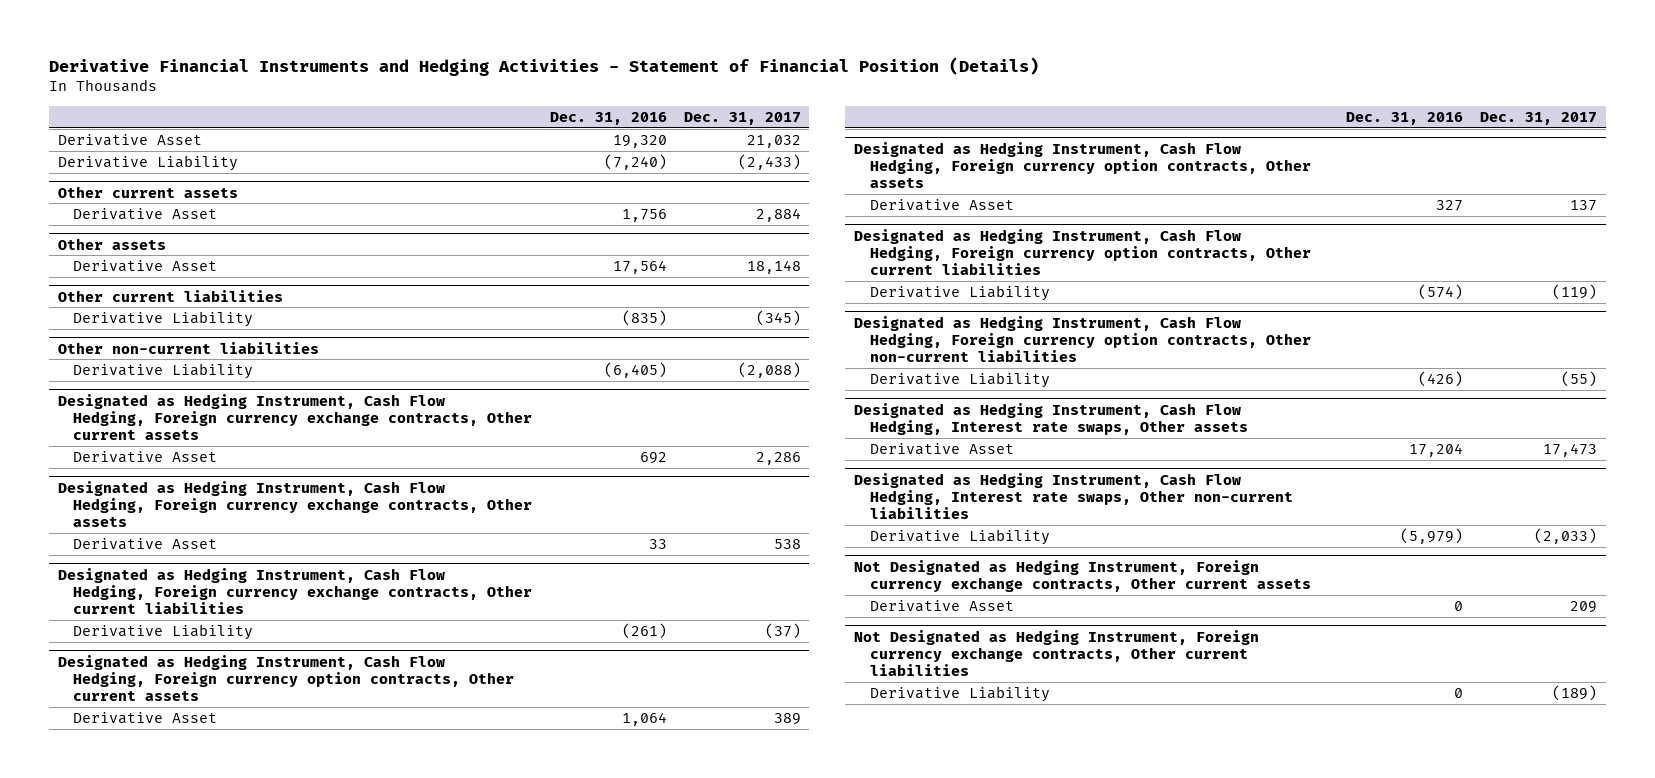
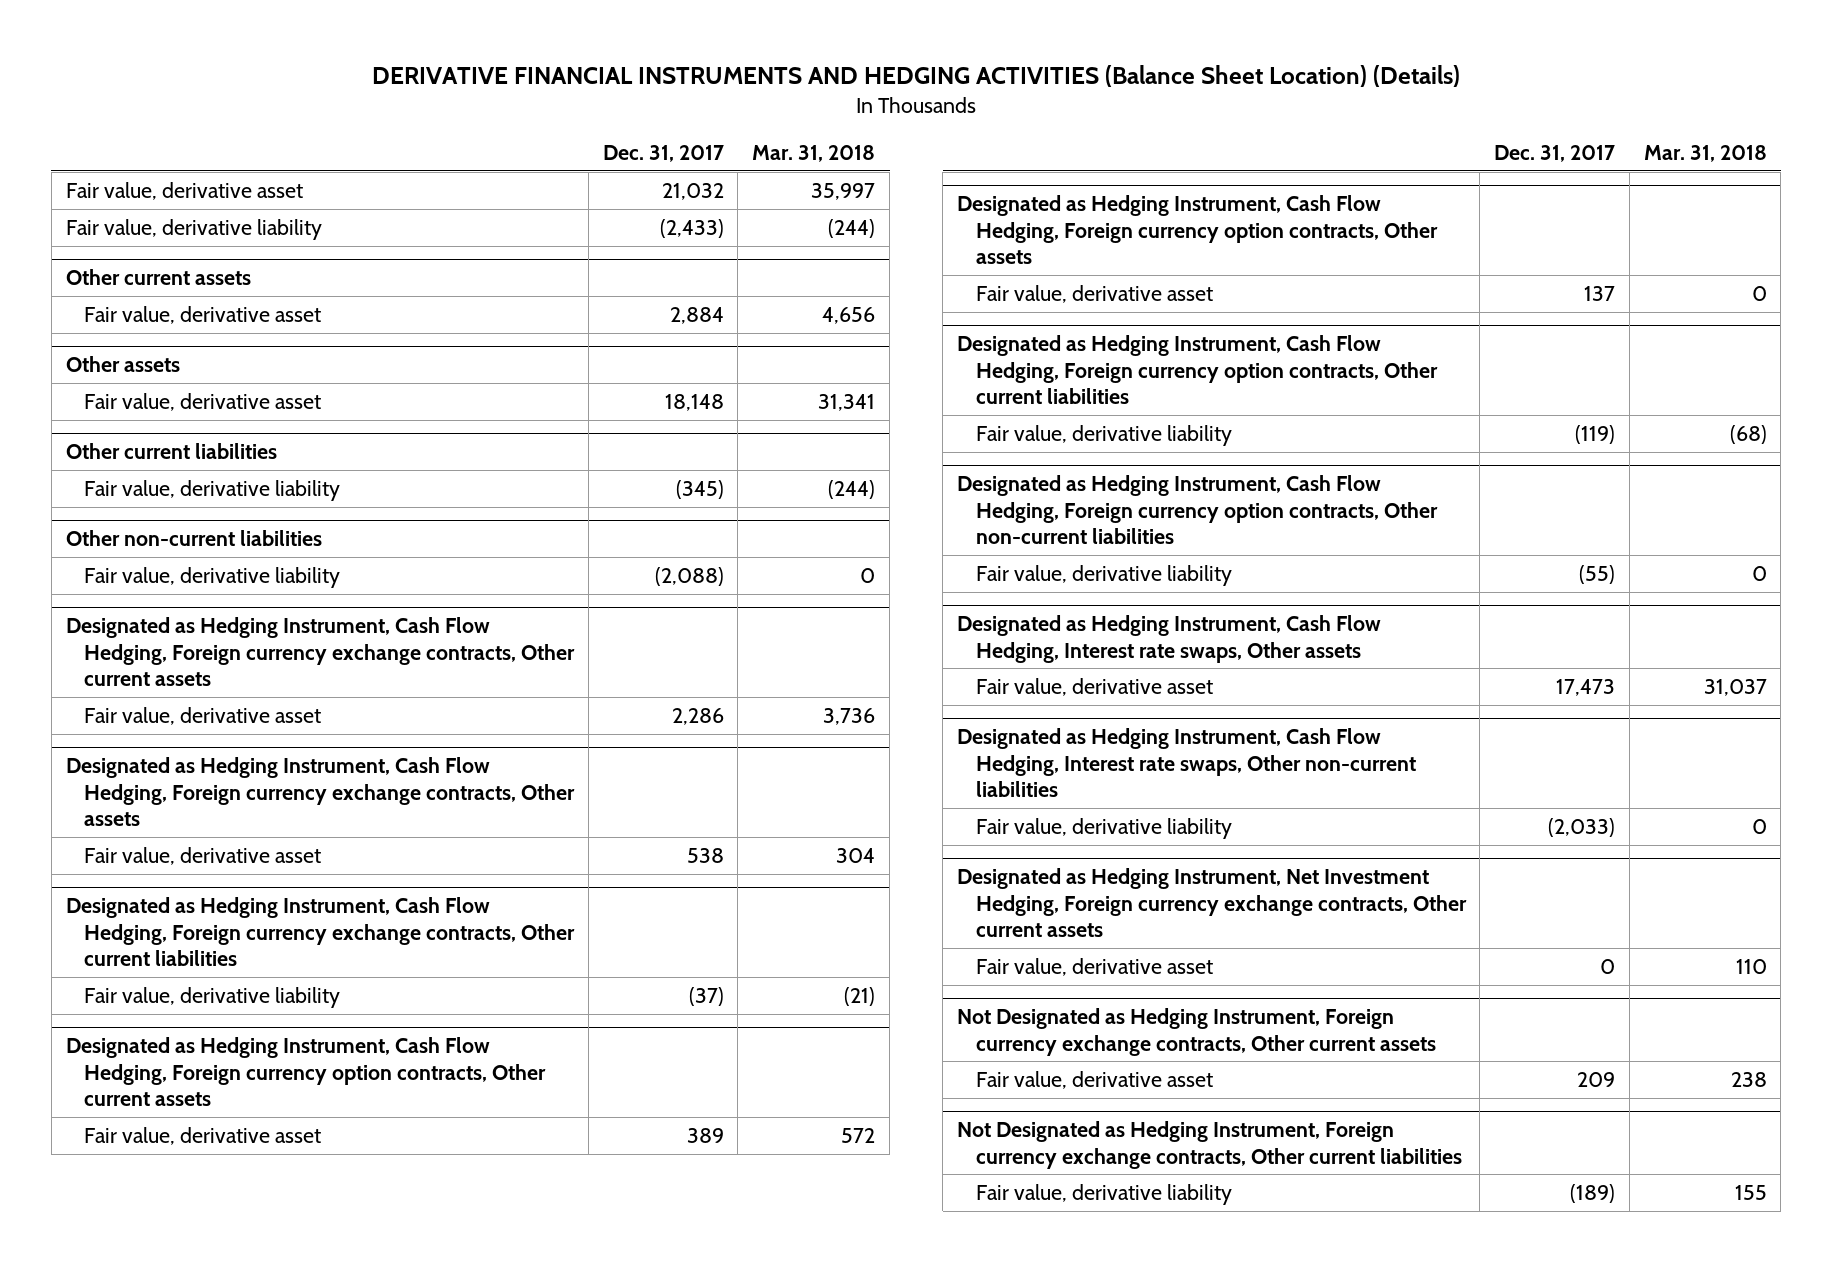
- Derivative Financial Instruments and Hedging Activities - Statement of Financial Position (Details)
+ DERIVATIVE FINANCIAL INSTRUMENTS AND HEDGING ACTIVITIES (Balance Sheet Location) (Details)
- | Dec. 31, 2016 | Dec. 31, 2017
+ | Dec. 31, 2017 | Mar. 31, 2018
- Derivative Asset | 19,320 | 21,032
- Derivative Liability | (7,240) | (2,433)
+ Fair value, derivative asset | 21,032 | 35,997
+ Fair value, derivative liability | (2,433) | (244)
@ Other current assets
- Derivative Asset | 1,756 | 2,884
+ Fair value, derivative asset | 2,884 | 4,656
@ Other assets
- Derivative Asset | 17,564 | 18,148
+ Fair value, derivative asset | 18,148 | 31,341
@ Other current liabilities
- Derivative Liability | (835) | (345)
+ Fair value, derivative liability | (345) | (244)
@ Other non-current liabilities
- Derivative Liability | (6,405) | (2,088)
+ Fair value, derivative liability | (2,088) | 0
@ Designated as Hedging Instrument, Cash Flow Hedging, Foreign currency exchange contracts, Other current assets
- Derivative Asset | 692 | 2,286
+ Fair value, derivative asset | 2,286 | 3,736
@ Designated as Hedging Instrument, Cash Flow Hedging, Foreign currency exchange contracts, Other assets
- Derivative Asset | 33 | 538
+ Fair value, derivative asset | 538 | 304
@ Designated as Hedging Instrument, Cash Flow Hedging, Foreign currency exchange contracts, Other current liabilities
- Derivative Liability | (261) | (37)
+ Fair value, derivative liability | (37) | (21)
@ Designated as Hedging Instrument, Cash Flow Hedging, Foreign currency option contracts, Other current assets
- Derivative Asset | 1,064 | 389
+ Fair value, derivative asset | 389 | 572
@ Designated as Hedging Instrument, Cash Flow Hedging, Foreign currency option contracts, Other assets
- Derivative Asset | 327 | 137
+ Fair value, derivative asset | 137 | 0
@ Designated as Hedging Instrument, Cash Flow Hedging, Foreign currency option contracts, Other current liabilities
- Derivative Liability | (574) | (119)
+ Fair value, derivative liability | (119) | (68)
@ Designated as Hedging Instrument, Cash Flow Hedging, Foreign currency option contracts, Other non-current liabilities
- Derivative Liability | (426) | (55)
+ Fair value, derivative liability | (55) | 0
@ Designated as Hedging Instrument, Cash Flow Hedging, Interest rate swaps, Other assets
- Derivative Asset | 17,204 | 17,473
+ Fair value, derivative asset | 17,473 | 31,037
@ Designated as Hedging Instrument, Cash Flow Hedging, Interest rate swaps, Other non-current liabilities
- Derivative Liability | (5,979) | (2,033)
+ Fair value, derivative liability | (2,033) | 0
+ Designated as Hedging Instrument, Net Investment Hedging, Foreign currency exchange contracts, Other current assets
+ Fair value, derivative asset | 0 | 110
@ Not Designated as Hedging Instrument, Foreign currency exchange contracts, Other current assets
- Derivative Asset | 0 | 209
+ Fair value, derivative asset | 209 | 238
@ Not Designated as Hedging Instrument, Foreign currency exchange contracts, Other current liabilities
- Derivative Liability | 0 | (189)
+ Fair value, derivative liability | (189) | 155

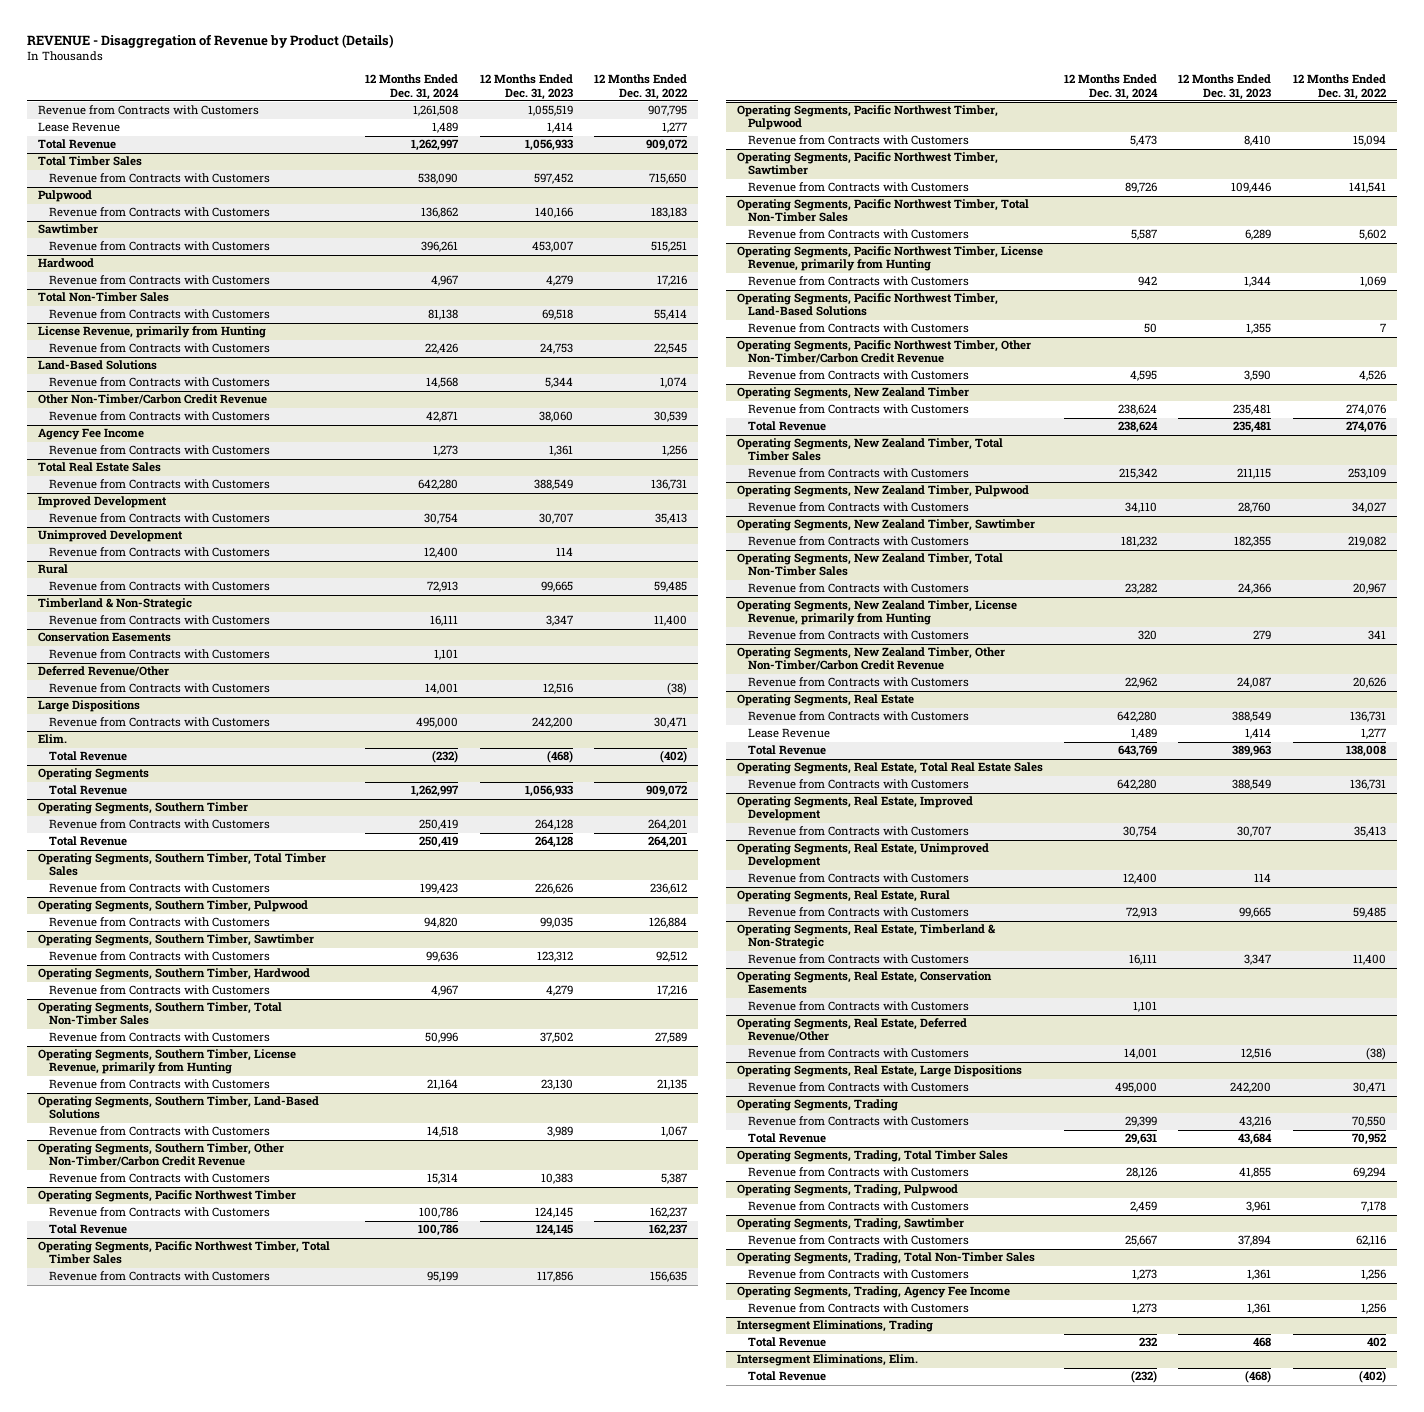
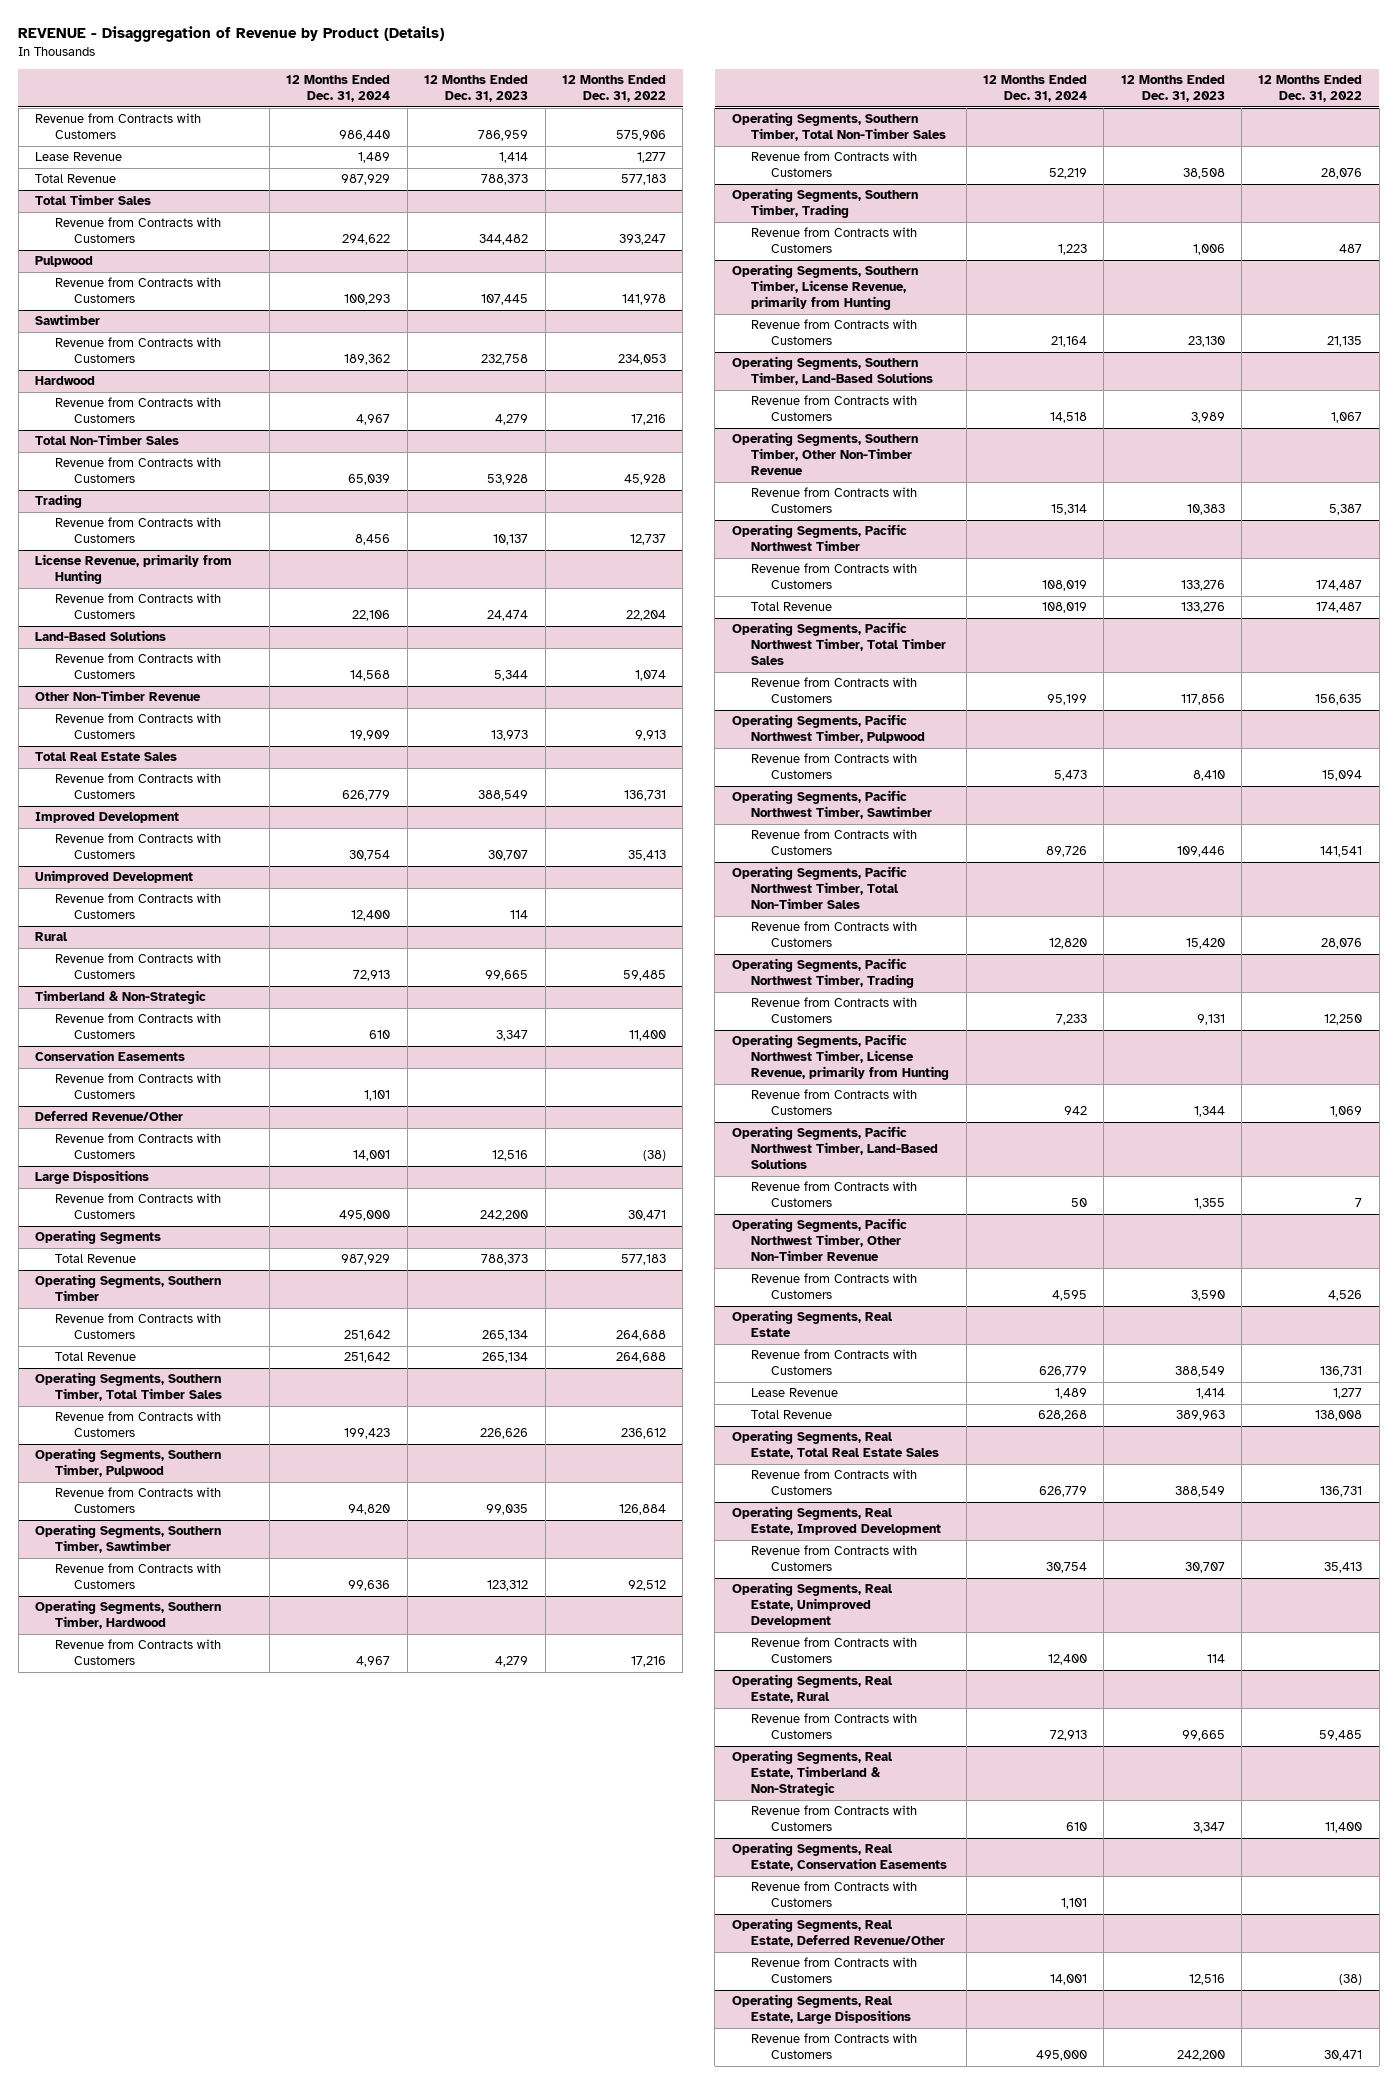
- Revenue from Contracts with Customers | 1,261,508 | 1,055,519 | 907,795
+ Revenue from Contracts with Customers | 986,440 | 786,959 | 575,906
- Total Revenue | 1,262,997 | 1,056,933 | 909,072
+ Total Revenue | 987,929 | 788,373 | 577,183
@ Total Timber Sales
- Revenue from Contracts with Customers | 538,090 | 597,452 | 715,650
+ Revenue from Contracts with Customers | 294,622 | 344,482 | 393,247
@ Pulpwood
- Revenue from Contracts with Customers | 136,862 | 140,166 | 183,183
+ Revenue from Contracts with Customers | 100,293 | 107,445 | 141,978
@ Sawtimber
- Revenue from Contracts with Customers | 396,261 | 453,007 | 515,251
+ Revenue from Contracts with Customers | 189,362 | 232,758 | 234,053
@ Total Non-Timber Sales
- Revenue from Contracts with Customers | 81,138 | 69,518 | 55,414
+ Revenue from Contracts with Customers | 65,039 | 53,928 | 45,928
+ Trading
+ Revenue from Contracts with Customers | 8,456 | 10,137 | 12,737
@ License Revenue, primarily from Hunting
- Revenue from Contracts with Customers | 22,426 | 24,753 | 22,545
+ Revenue from Contracts with Customers | 22,106 | 24,474 | 22,204
- Other Non-Timber/Carbon Credit Revenue
- Revenue from Contracts with Customers | 42,871 | 38,060 | 30,539
- Agency Fee Income
- Revenue from Contracts with Customers | 1,273 | 1,361 | 1,256
+ Other Non-Timber Revenue
+ Revenue from Contracts with Customers | 19,909 | 13,973 | 9,913
@ Total Real Estate Sales
- Revenue from Contracts with Customers | 642,280 | 388,549 | 136,731
+ Revenue from Contracts with Customers | 626,779 | 388,549 | 136,731
@ Timberland & Non-Strategic
- Revenue from Contracts with Customers | 16,111 | 3,347 | 11,400
+ Revenue from Contracts with Customers | 610 | 3,347 | 11,400
- Elim.
- Total Revenue | (232) | (468) | (402)
@ Operating Segments
- Total Revenue | 1,262,997 | 1,056,933 | 909,072
+ Total Revenue | 987,929 | 788,373 | 577,183
@ Operating Segments, Southern Timber
- Revenue from Contracts with Customers | 250,419 | 264,128 | 264,201
- Total Revenue | 250,419 | 264,128 | 264,201
+ Revenue from Contracts with Customers | 251,642 | 265,134 | 264,688
+ Total Revenue | 251,642 | 265,134 | 264,688
@ Operating Segments, Southern Timber, Total Non-Timber Sales
- Revenue from Contracts with Customers | 50,996 | 37,502 | 27,589
+ Revenue from Contracts with Customers | 52,219 | 38,508 | 28,076
+ Operating Segments, Southern Timber, Trading
+ Revenue from Contracts with Customers | 1,223 | 1,006 | 487
- Operating Segments, Southern Timber, Other Non-Timber/Carbon Credit Revenue
+ Operating Segments, Southern Timber, Other Non-Timber Revenue
@ Operating Segments, Pacific Northwest Timber
- Revenue from Contracts with Customers | 100,786 | 124,145 | 162,237
- Total Revenue | 100,786 | 124,145 | 162,237
+ Revenue from Contracts with Customers | 108,019 | 133,276 | 174,487
+ Total Revenue | 108,019 | 133,276 | 174,487
@ Operating Segments, Pacific Northwest Timber, Total Non-Timber Sales
- Revenue from Contracts with Customers | 5,587 | 6,289 | 5,602
+ Revenue from Contracts with Customers | 12,820 | 15,420 | 28,076
+ Operating Segments, Pacific Northwest Timber, Trading
+ Revenue from Contracts with Customers | 7,233 | 9,131 | 12,250
- Operating Segments, Pacific Northwest Timber, Other Non-Timber/Carbon Credit Revenue
+ Operating Segments, Pacific Northwest Timber, Other Non-Timber Revenue
- Operating Segments, New Zealand Timber
- Revenue from Contracts with Customers | 238,624 | 235,481 | 274,076
- Total Revenue | 238,624 | 235,481 | 274,076
- Operating Segments, New Zealand Timber, Total Timber Sales
- Revenue from Contracts with Customers | 215,342 | 211,115 | 253,109
- Operating Segments, New Zealand Timber, Pulpwood
- Revenue from Contracts with Customers | 34,110 | 28,760 | 34,027
- Operating Segments, New Zealand Timber, Sawtimber
- Revenue from Contracts with Customers | 181,232 | 182,355 | 219,082
- Operating Segments, New Zealand Timber, Total Non-Timber Sales
- Revenue from Contracts with Customers | 23,282 | 24,366 | 20,967
- Operating Segments, New Zealand Timber, License Revenue, primarily from Hunting
- Revenue from Contracts with Customers | 320 | 279 | 341
- Operating Segments, New Zealand Timber, Other Non-Timber/Carbon Credit Revenue
- Revenue from Contracts with Customers | 22,962 | 24,087 | 20,626
@ Operating Segments, Real Estate
- Revenue from Contracts with Customers | 642,280 | 388,549 | 136,731
+ Revenue from Contracts with Customers | 626,779 | 388,549 | 136,731
- Total Revenue | 643,769 | 389,963 | 138,008
+ Total Revenue | 628,268 | 389,963 | 138,008
@ Operating Segments, Real Estate, Total Real Estate Sales
- Revenue from Contracts with Customers | 642,280 | 388,549 | 136,731
+ Revenue from Contracts with Customers | 626,779 | 388,549 | 136,731
@ Operating Segments, Real Estate, Timberland & Non-Strategic
- Revenue from Contracts with Customers | 16,111 | 3,347 | 11,400
+ Revenue from Contracts with Customers | 610 | 3,347 | 11,400
- Operating Segments, Trading
- Revenue from Contracts with Customers | 29,399 | 43,216 | 70,550
- Total Revenue | 29,631 | 43,684 | 70,952
- Operating Segments, Trading, Total Timber Sales
- Revenue from Contracts with Customers | 28,126 | 41,855 | 69,294
- Operating Segments, Trading, Pulpwood
- Revenue from Contracts with Customers | 2,459 | 3,961 | 7,178
- Operating Segments, Trading, Sawtimber
- Revenue from Contracts with Customers | 25,667 | 37,894 | 62,116
- Operating Segments, Trading, Total Non-Timber Sales
- Revenue from Contracts with Customers | 1,273 | 1,361 | 1,256
- Operating Segments, Trading, Agency Fee Income
- Revenue from Contracts with Customers | 1,273 | 1,361 | 1,256
- Intersegment Eliminations, Trading
- Total Revenue | 232 | 468 | 402
- Intersegment Eliminations, Elim.
- Total Revenue | (232) | (468) | (402)

